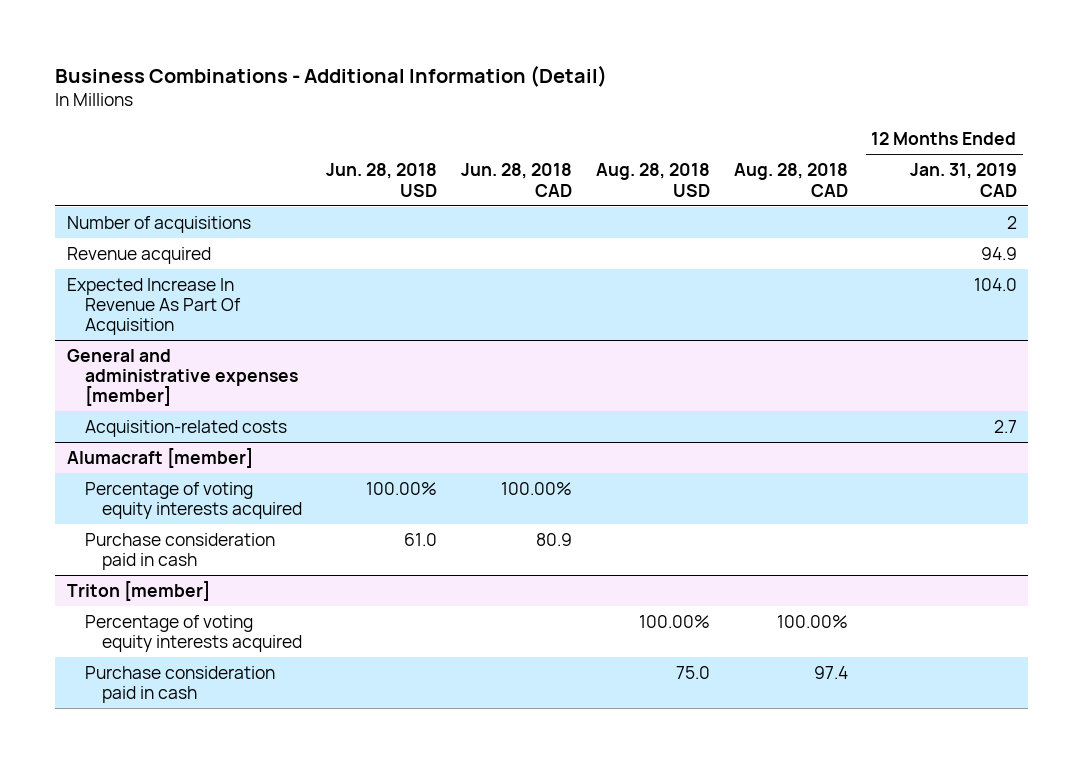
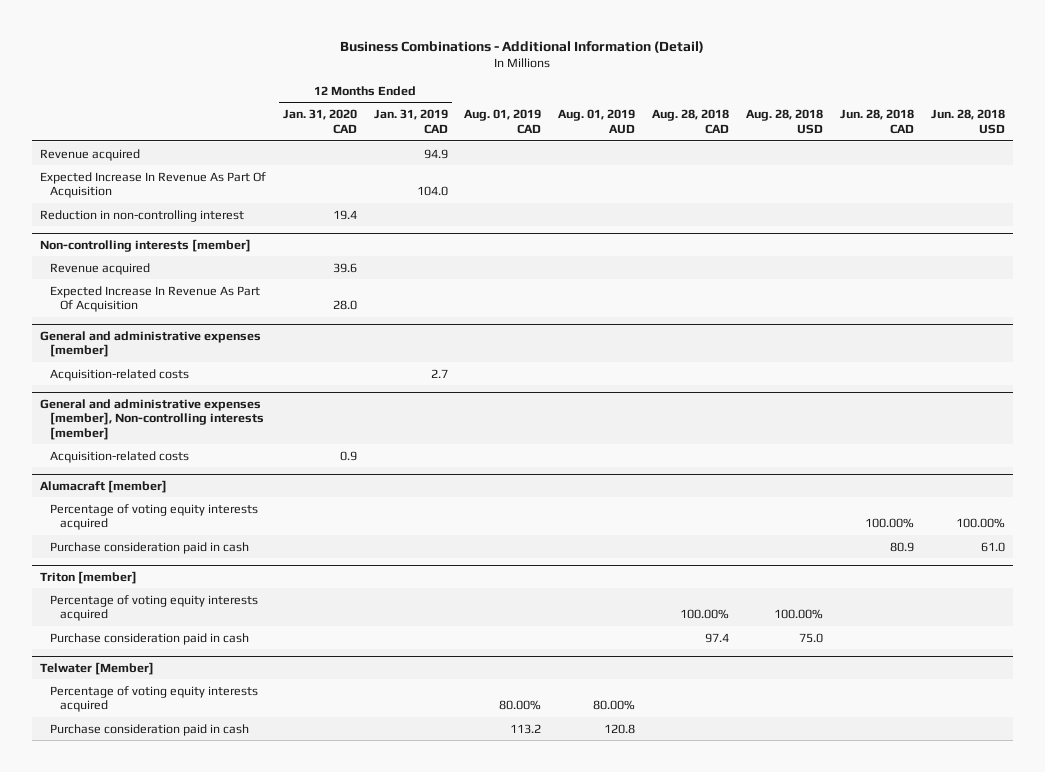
- | Jun. 28, 2018 USD | Jun. 28, 2018 CAD | Aug. 28, 2018 USD | Aug. 28, 2018 CAD | 12 Months Ended Jan. 31, 2019 CAD
+ | 12 Months Ended Jan. 31, 2020 CAD | 12 Months Ended Jan. 31, 2019 CAD | Aug. 01, 2019 CAD | Aug. 01, 2019 AUD | Aug. 28, 2018 CAD | Aug. 28, 2018 USD | Jun. 28, 2018 CAD | Jun. 28, 2018 USD
- Number of acquisitions | | | | | 2
+ Reduction in non-controlling interest | 19.4 | | | | | | |
+ Non-controlling interests [member]
+ Revenue acquired | 39.6 | | | | | | |
+ Expected Increase In Revenue As Part Of Acquisition | 28.0 | | | | | | |
+ General and administrative expenses [member], Non-controlling interests [member]
+ Acquisition-related costs | 0.9 | | | | | | |
+ Telwater [Member]
+ Percentage of voting equity interests acquired | | | 80.00% | 80.00% | | | |
+ Purchase consideration paid in cash | | | 113.2 | 120.8 | | | |

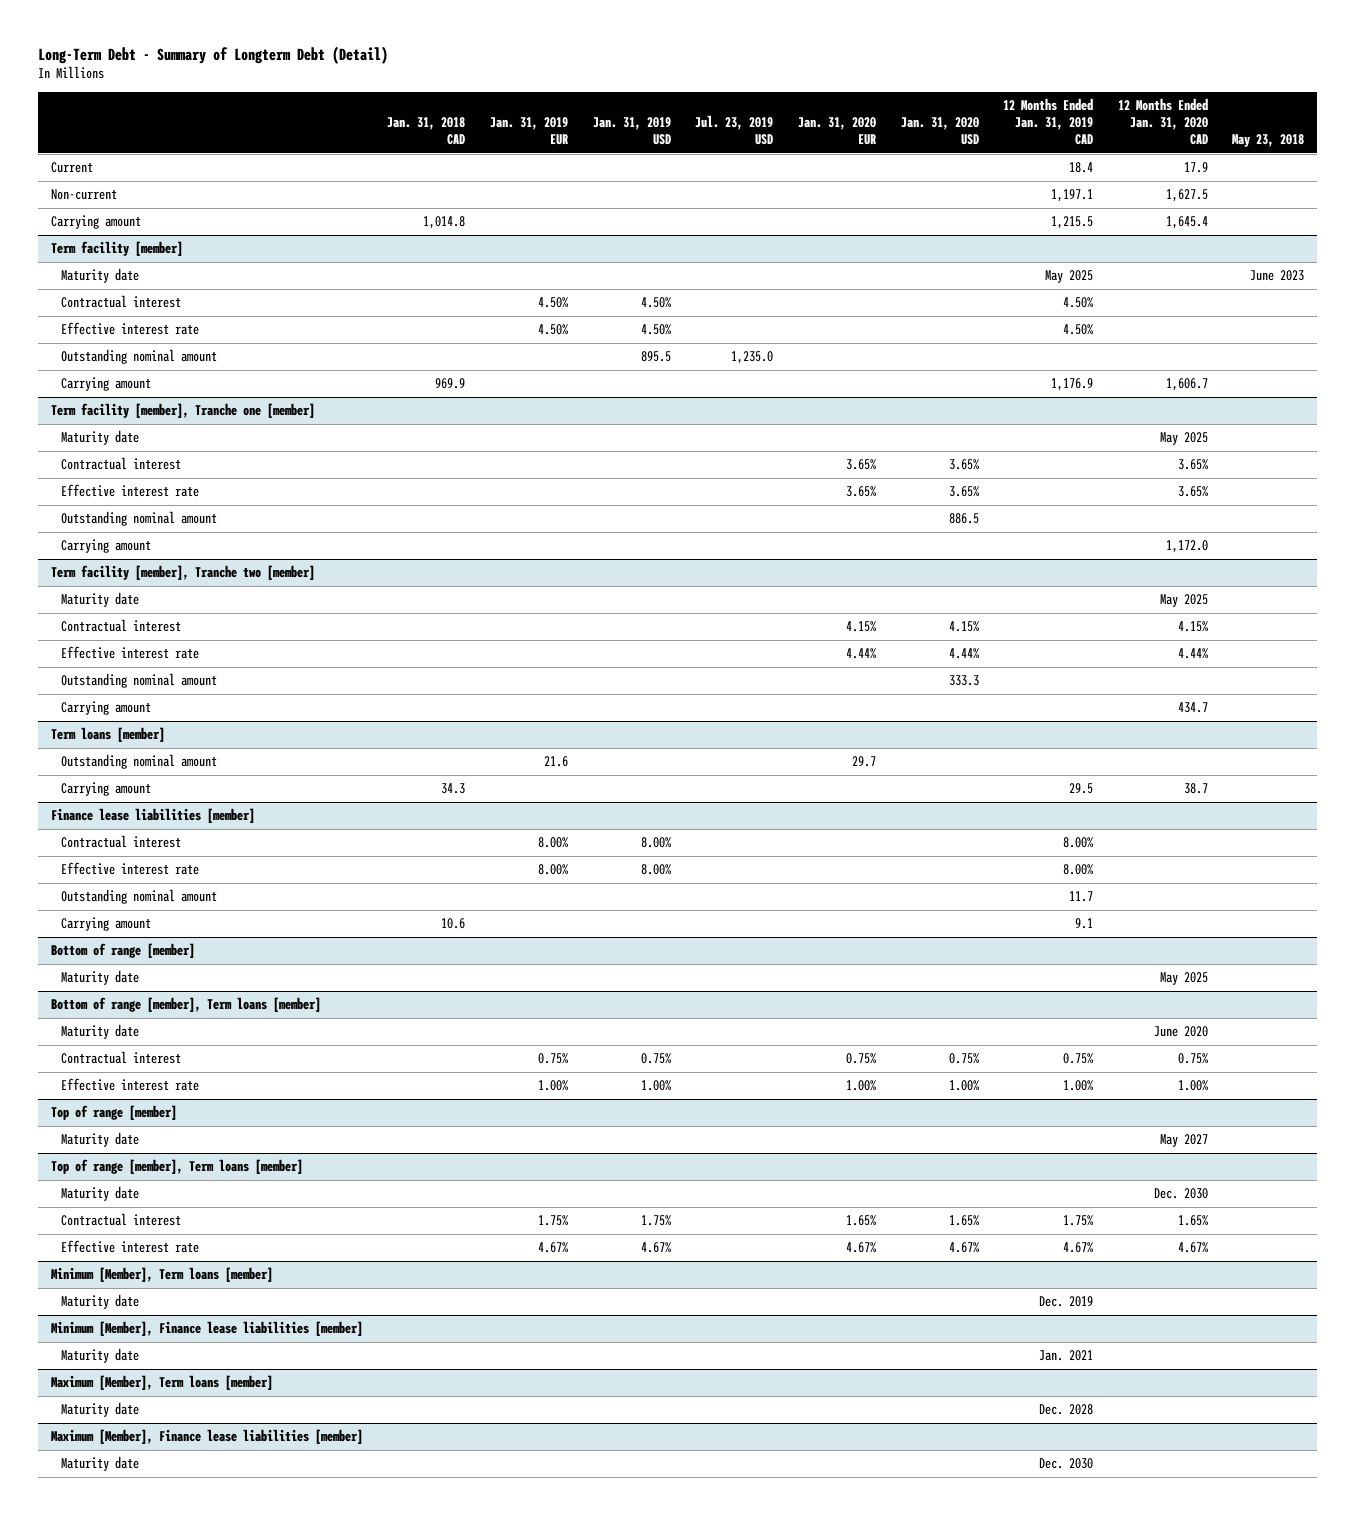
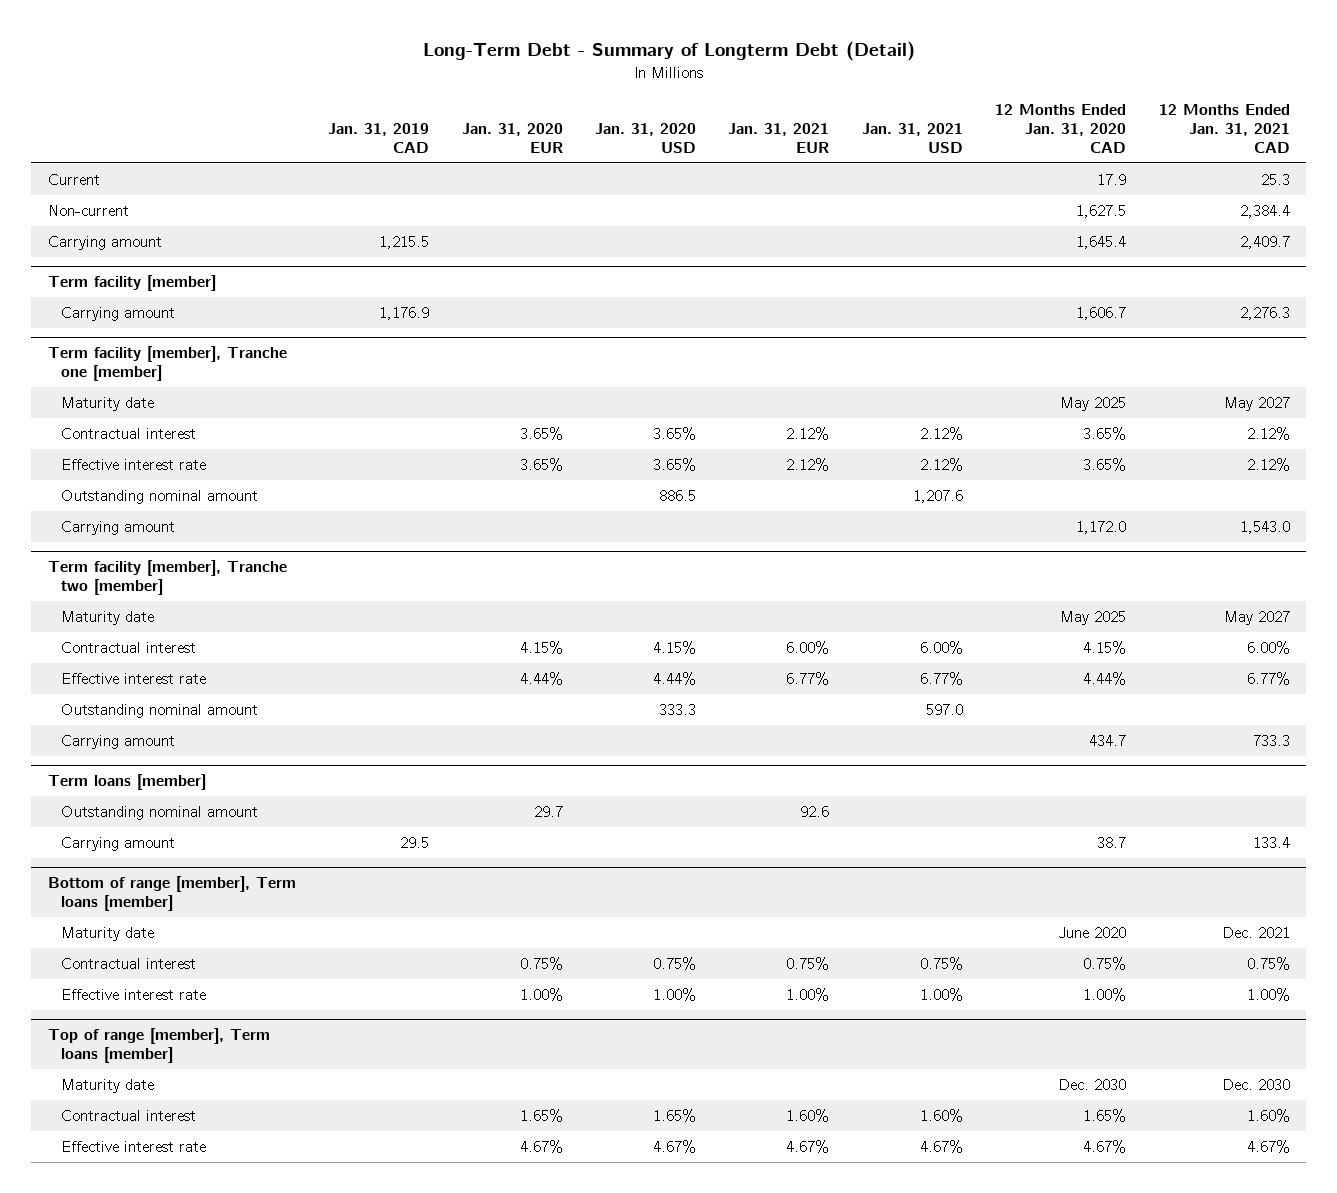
- | Jan. 31, 2018 CAD | Jan. 31, 2019 EUR | Jan. 31, 2019 USD | Jul. 23, 2019 USD | Jan. 31, 2020 EUR | Jan. 31, 2020 USD | 12 Months Ended Jan. 31, 2019 CAD | 12 Months Ended Jan. 31, 2020 CAD | May 23, 2018
+ | Jan. 31, 2019 CAD | Jan. 31, 2020 EUR | Jan. 31, 2020 USD | Jan. 31, 2021 EUR | Jan. 31, 2021 USD | 12 Months Ended Jan. 31, 2020 CAD | 12 Months Ended Jan. 31, 2021 CAD
@ Term facility [member]
- Maturity date | | | | | | | May 2025 | | June 2023
- Contractual interest | | 4.50% | 4.50% | | | | 4.50% | |
- Effective interest rate | | 4.50% | 4.50% | | | | 4.50% | |
- Outstanding nominal amount | | | 895.5 | 1,235.0 | | | | |
- Finance lease liabilities [member]
- Contractual interest | | 8.00% | 8.00% | | | | 8.00% | |
- Effective interest rate | | 8.00% | 8.00% | | | | 8.00% | |
- Outstanding nominal amount | | | | | | | 11.7 | |
- Carrying amount | 10.6 | | | | | | 9.1 | |
- Bottom of range [member]
- Maturity date | | | | | | | | May 2025 |
- Top of range [member]
- Maturity date | | | | | | | | May 2027 |
- Minimum [Member], Term loans [member]
- Maturity date | | | | | | | Dec. 2019 | |
- Minimum [Member], Finance lease liabilities [member]
- Maturity date | | | | | | | Jan. 2021 | |
- Maximum [Member], Term loans [member]
- Maturity date | | | | | | | Dec. 2028 | |
- Maximum [Member], Finance lease liabilities [member]
- Maturity date | | | | | | | Dec. 2030 | |

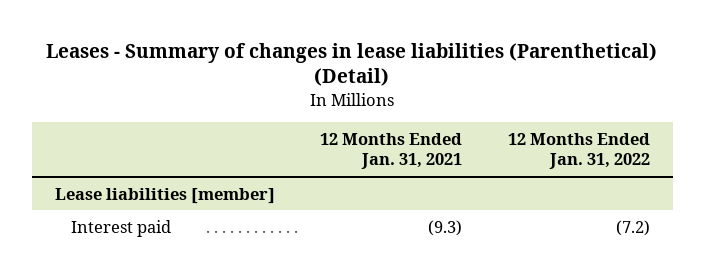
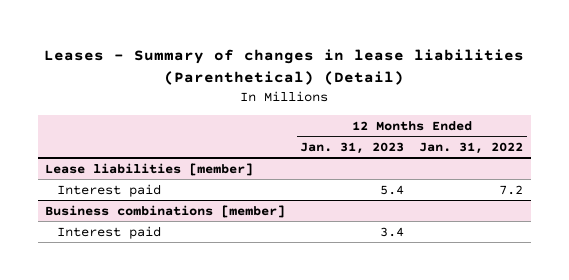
- | 12 Months Ended Jan. 31, 2021 | 12 Months Ended Jan. 31, 2022
+ | 12 Months Ended Jan. 31, 2023 | 12 Months Ended Jan. 31, 2022
@ Lease liabilities [member]
- Interest paid | (9.3) | (7.2)
+ Interest paid | 5.4 | 7.2
+ Business combinations [member]
+ Interest paid | 3.4 |

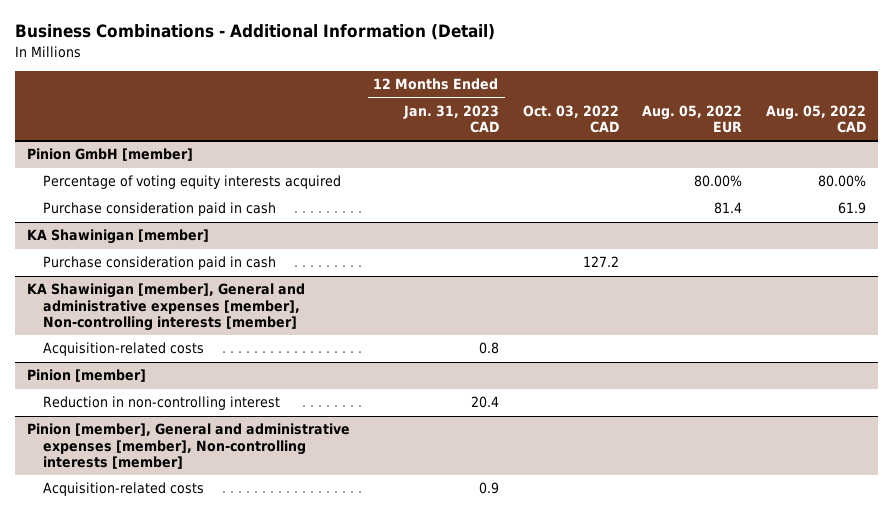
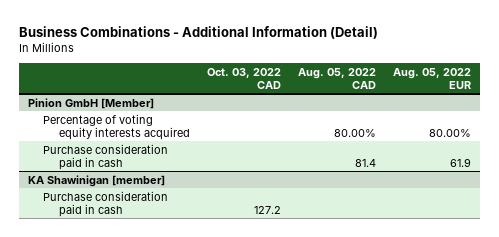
- | 12 Months Ended Jan. 31, 2023 CAD | Oct. 03, 2022 CAD | Aug. 05, 2022 EUR | Aug. 05, 2022 CAD
+ | Oct. 03, 2022 CAD | Aug. 05, 2022 CAD | Aug. 05, 2022 EUR
- Pinion GmbH [member]
+ Pinion GmbH [Member]
- Purchase consideration paid in cash | | | 81.4 | 61.9
+ Purchase consideration paid in cash | | 81.4 | 61.9
- KA Shawinigan [member], General and administrative expenses [member], Non-controlling interests [member]
- Acquisition-related costs | 0.8 | | |
- Pinion [member]
- Reduction in non-controlling interest | 20.4 | | |
- Pinion [member], General and administrative expenses [member], Non-controlling interests [member]
- Acquisition-related costs | 0.9 | | |

